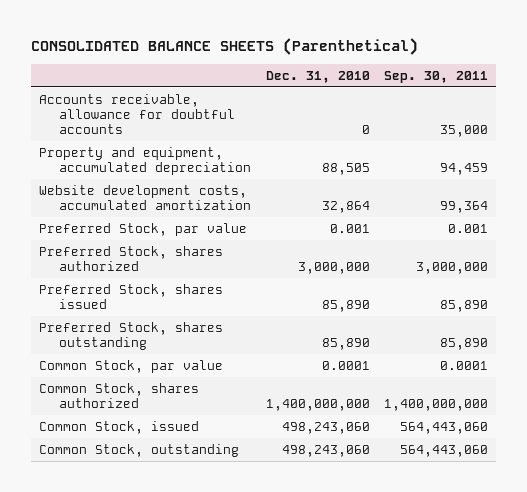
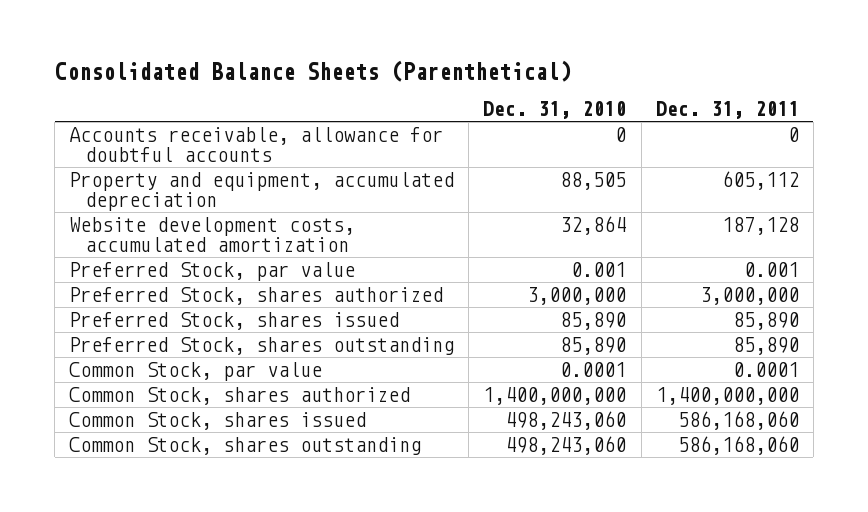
- CONSOLIDATED BALANCE SHEETS (Parenthetical)
+ Consolidated Balance Sheets (Parenthetical)
- | Dec. 31, 2010 | Sep. 30, 2011
+ | Dec. 31, 2010 | Dec. 31, 2011
- Common Stock, issued | 498,243,060 | 564,443,060
- Common Stock, outstanding | 498,243,060 | 564,443,060
+ Common Stock, shares issued | 498,243,060 | 586,168,060
+ Common Stock, shares outstanding | 498,243,060 | 586,168,060

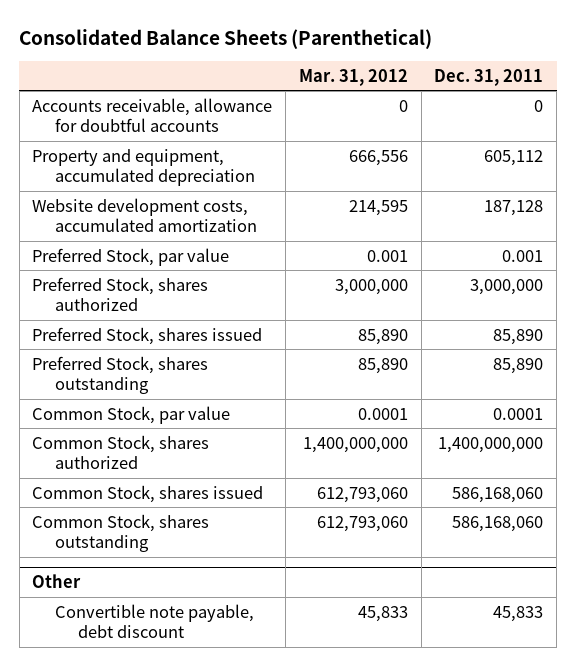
- | Dec. 31, 2010 | Dec. 31, 2011
+ | Mar. 31, 2012 | Dec. 31, 2011
+ Other
+ Convertible note payable, debt discount | 45,833 | 45,833

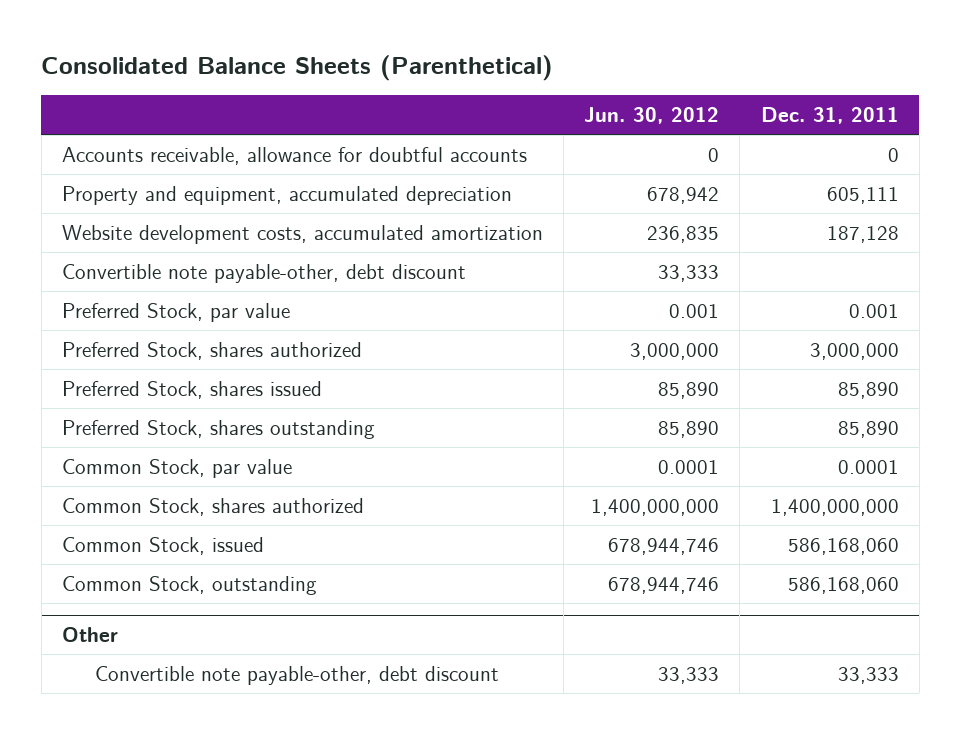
- | Mar. 31, 2012 | Dec. 31, 2011
+ | Jun. 30, 2012 | Dec. 31, 2011
- Property and equipment, accumulated depreciation | 666,556 | 605,112
+ Property and equipment, accumulated depreciation | 678,942 | 605,111
+ Convertible note payable-other, debt discount | 33,333 |
- Common Stock, shares issued | 612,793,060 | 586,168,060
- Common Stock, shares outstanding | 612,793,060 | 586,168,060
+ Common Stock, issued | 678,944,746 | 586,168,060
+ Common Stock, outstanding | 678,944,746 | 586,168,060
@ Other
- Convertible note payable, debt discount | 45,833 | 45,833
+ Convertible note payable-other, debt discount | 33,333 | 33,333

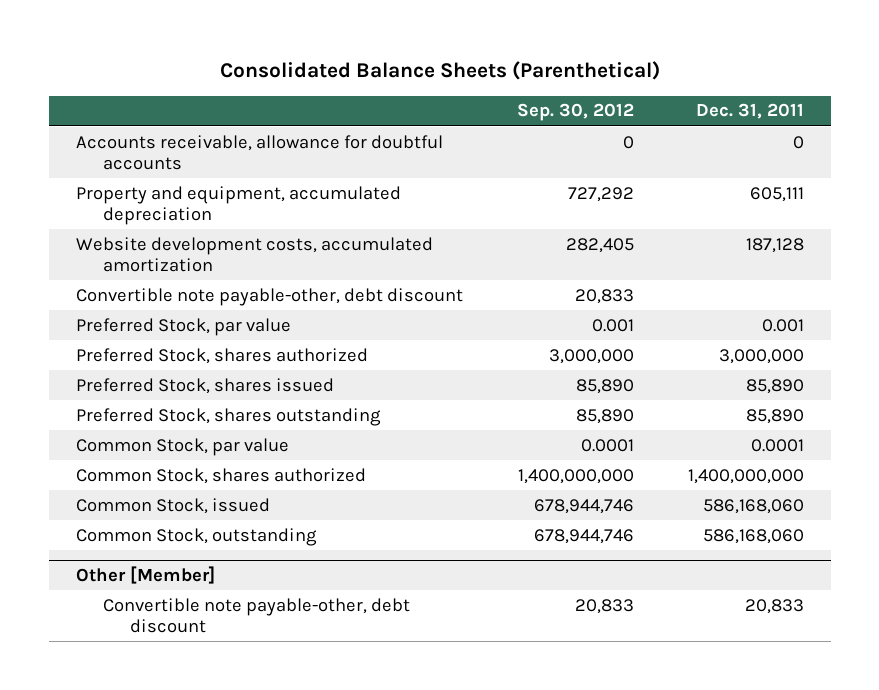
- | Jun. 30, 2012 | Dec. 31, 2011
+ | Sep. 30, 2012 | Dec. 31, 2011
- Other
- Convertible note payable-other, debt discount | 33,333 | 33,333
+ Other [Member]
+ Convertible note payable-other, debt discount | 20,833 | 20,833

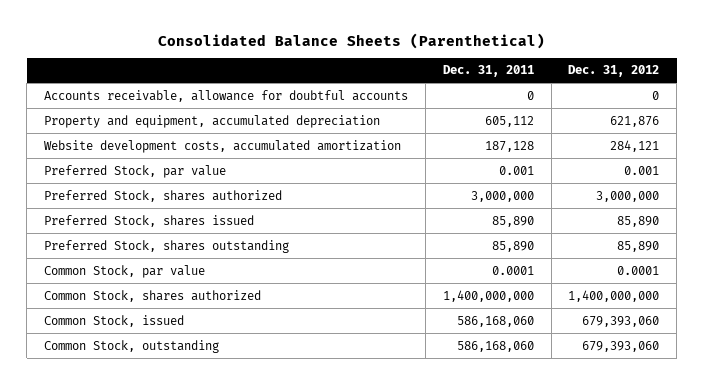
- | Sep. 30, 2012 | Dec. 31, 2011
+ | Dec. 31, 2011 | Dec. 31, 2012
- Property and equipment, accumulated depreciation | 727,292 | 605,111
+ Property and equipment, accumulated depreciation | 605,112 | 621,876
- Convertible note payable-other, debt discount | 20,833 |
- Other [Member]
- Convertible note payable-other, debt discount | 20,833 | 20,833

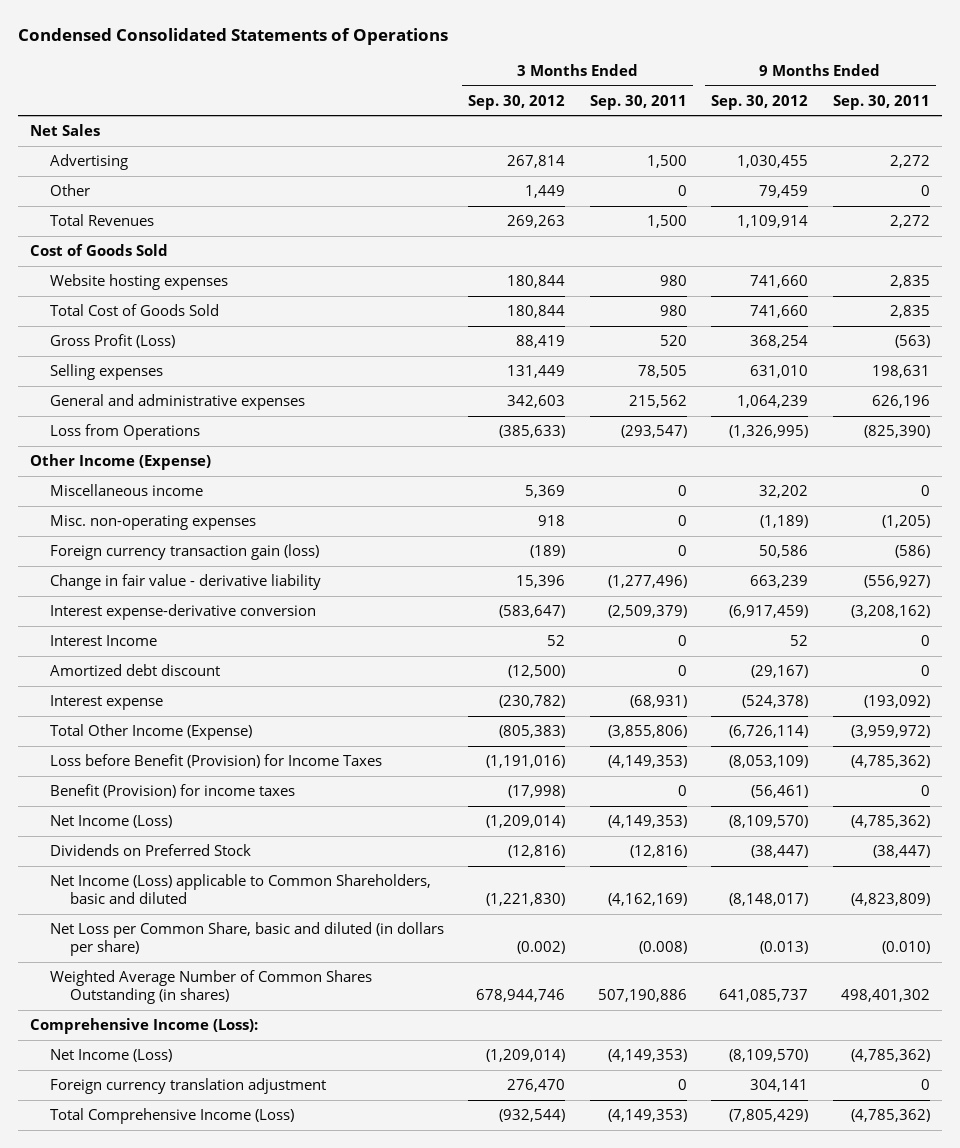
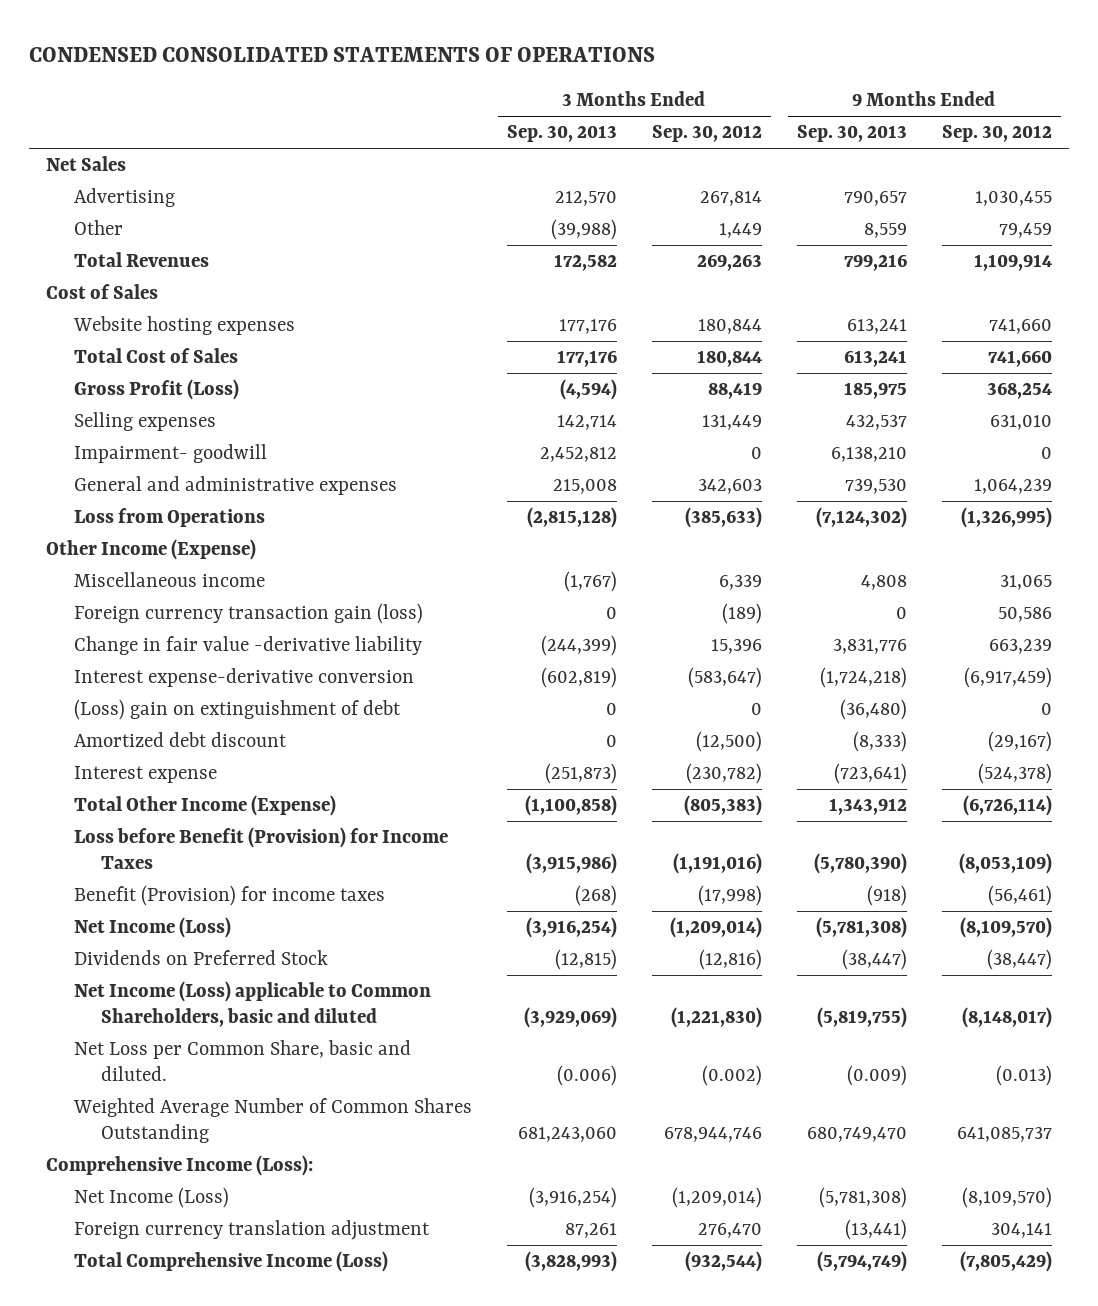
- Condensed Consolidated Statements of Operations
+ CONDENSED CONSOLIDATED STATEMENTS OF OPERATIONS
- | 3 Months Ended Sep. 30, 2012 | 3 Months Ended Sep. 30, 2011 | 9 Months Ended Sep. 30, 2012 | 9 Months Ended Sep. 30, 2011
+ | 3 Months Ended Sep. 30, 2013 | 3 Months Ended Sep. 30, 2012 | 9 Months Ended Sep. 30, 2013 | 9 Months Ended Sep. 30, 2012
- Cost of Goods Sold
+ Cost of Sales
- Total Cost of Goods Sold | 180,844 | 980 | 741,660 | 2,835
+ Total Cost of Sales | 177,176 | 180,844 | 613,241 | 741,660
+ Impairment- goodwill | 2,452,812 | 0 | 6,138,210 | 0
- Miscellaneous income | 5,369 | 0 | 32,202 | 0
- Misc. non-operating expenses | 918 | 0 | (1,189) | (1,205)
+ Miscellaneous income | (1,767) | 6,339 | 4,808 | 31,065
- Change in fair value - derivative liability | 15,396 | (1,277,496) | 663,239 | (556,927)
+ Change in fair value -derivative liability | (244,399) | 15,396 | 3,831,776 | 663,239
- Interest Income | 52 | 0 | 52 | 0
+ (Loss) gain on extinguishment of debt | 0 | 0 | (36,480) | 0
- Net Loss per Common Share, basic and diluted (in dollars per share) | (0.002) | (0.008) | (0.013) | (0.010)
- Weighted Average Number of Common Shares Outstanding (in shares) | 678,944,746 | 507,190,886 | 641,085,737 | 498,401,302
+ Net Loss per Common Share, basic and diluted. | (0.006) | (0.002) | (0.009) | (0.013)
+ Weighted Average Number of Common Shares Outstanding | 681,243,060 | 678,944,746 | 680,749,470 | 641,085,737

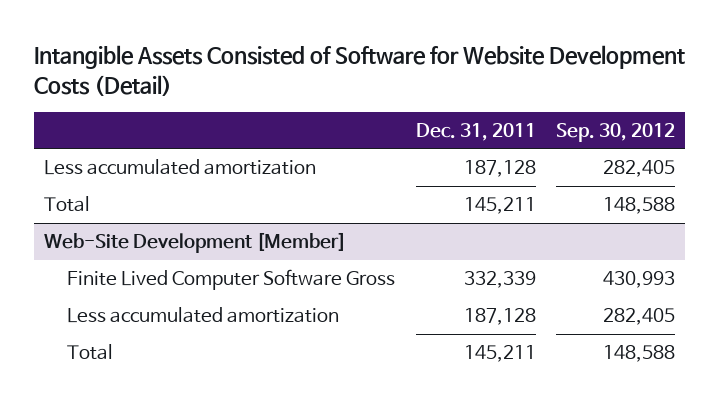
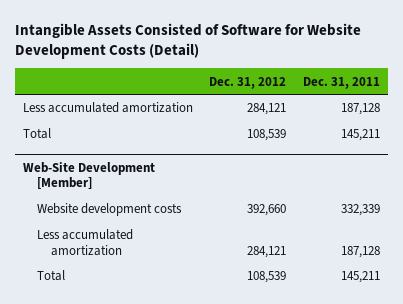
- | Dec. 31, 2011 | Sep. 30, 2012
+ | Dec. 31, 2012 | Dec. 31, 2011
@ Web-Site Development [Member]
- Finite Lived Computer Software Gross | 332,339 | 430,993
+ Website development costs | 392,660 | 332,339

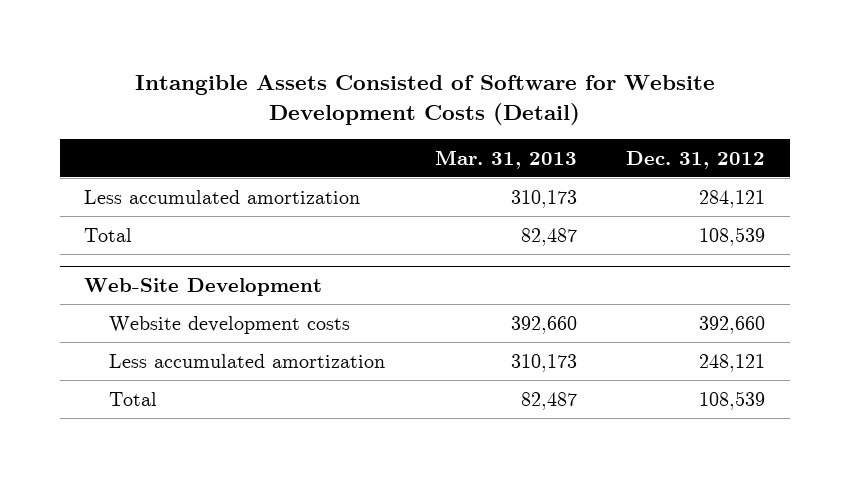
- | Dec. 31, 2012 | Dec. 31, 2011
+ | Mar. 31, 2013 | Dec. 31, 2012
- Web-Site Development [Member]
+ Web-Site Development
- Less accumulated amortization | 284,121 | 187,128
+ Less accumulated amortization | 310,173 | 248,121

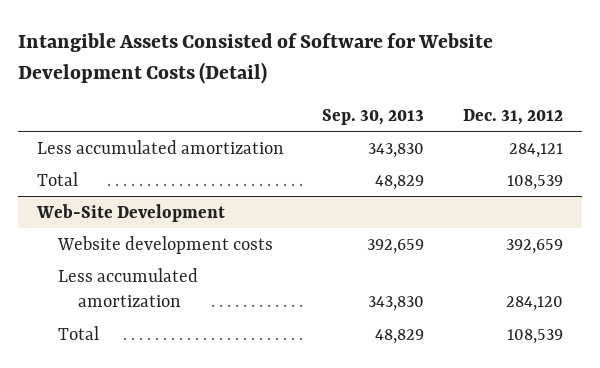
- | Mar. 31, 2013 | Dec. 31, 2012
+ | Sep. 30, 2013 | Dec. 31, 2012
@ Web-Site Development
- Website development costs | 392,660 | 392,660
- Less accumulated amortization | 310,173 | 248,121
+ Website development costs | 392,659 | 392,659
+ Less accumulated amortization | 343,830 | 284,120

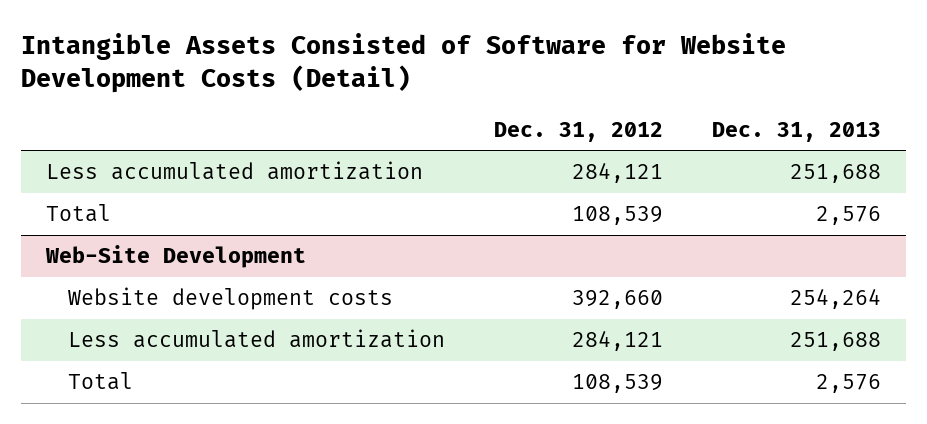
- | Sep. 30, 2013 | Dec. 31, 2012
+ | Dec. 31, 2012 | Dec. 31, 2013
@ Web-Site Development
- Website development costs | 392,659 | 392,659
- Less accumulated amortization | 343,830 | 284,120
+ Website development costs | 392,660 | 254,264
+ Less accumulated amortization | 284,121 | 251,688

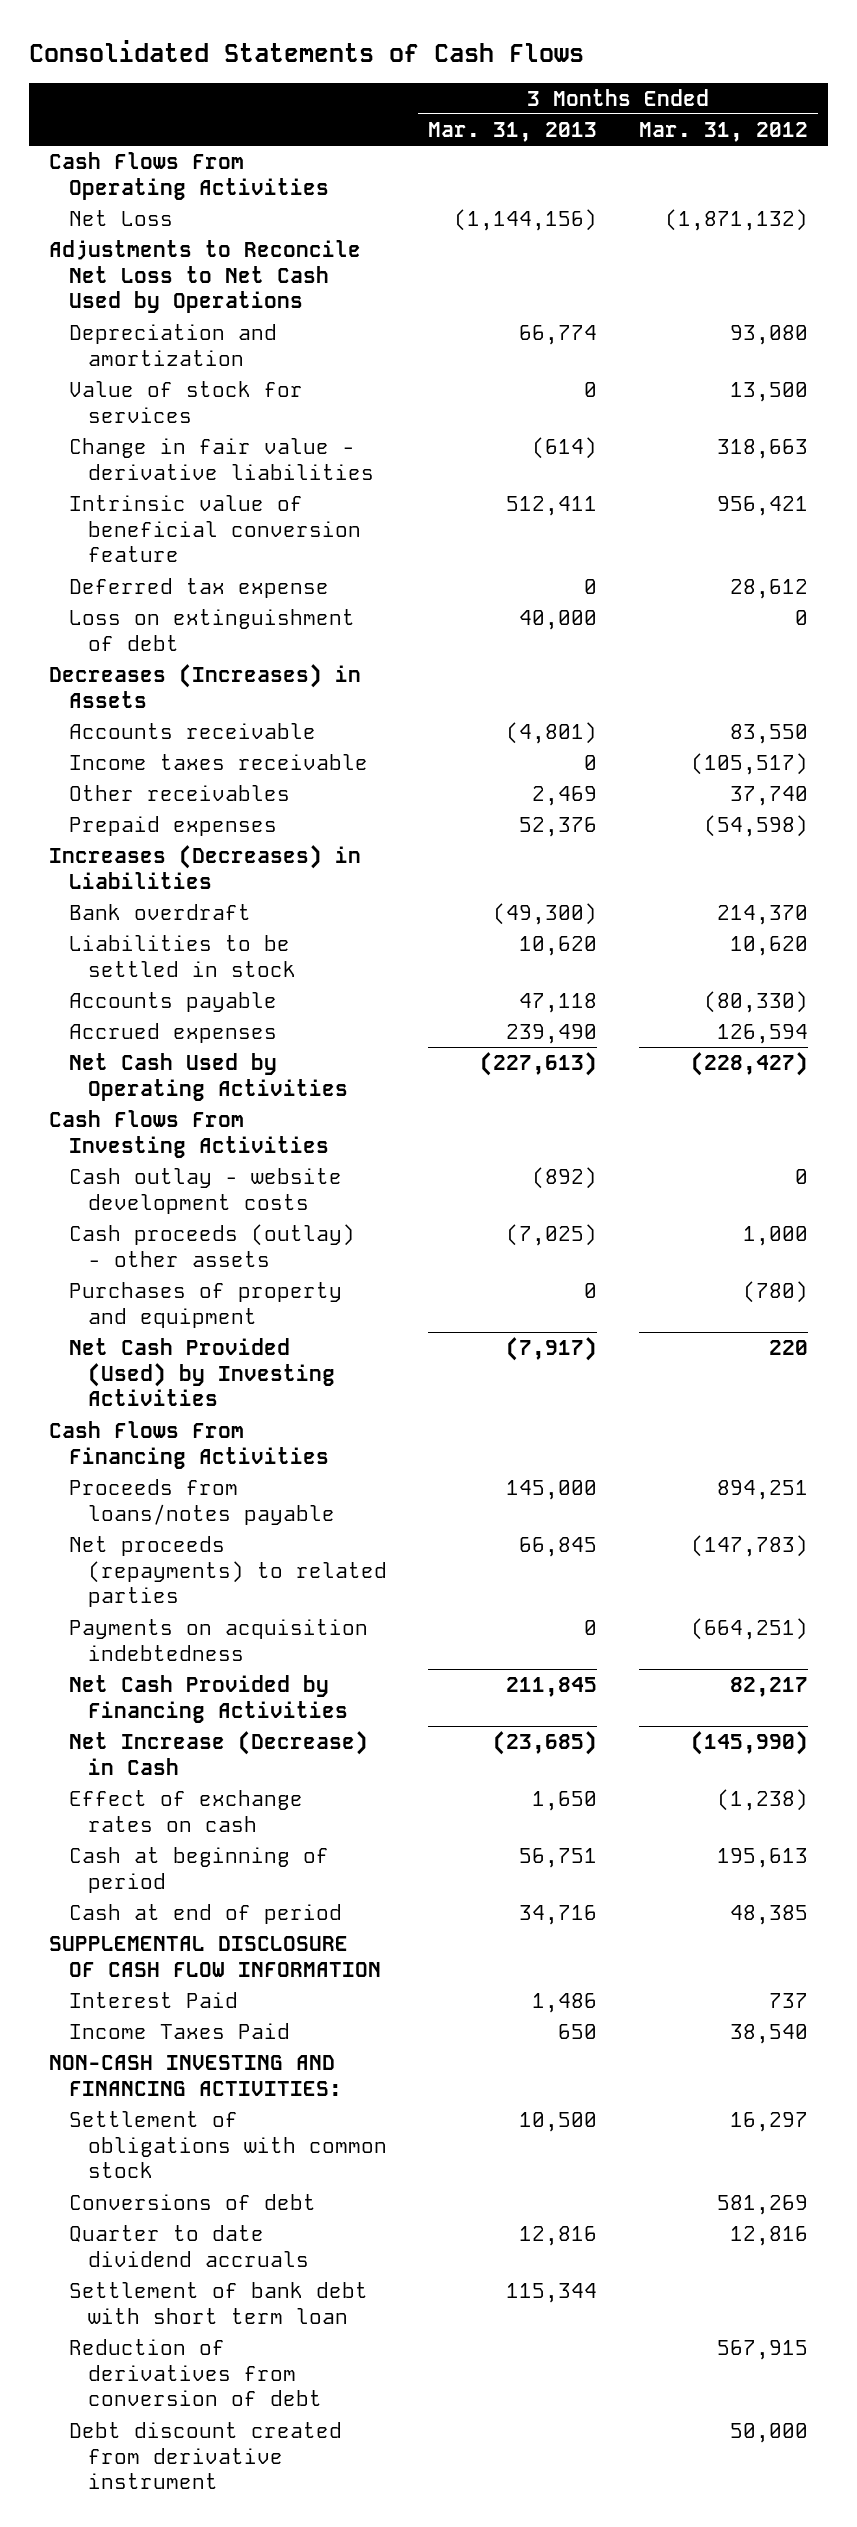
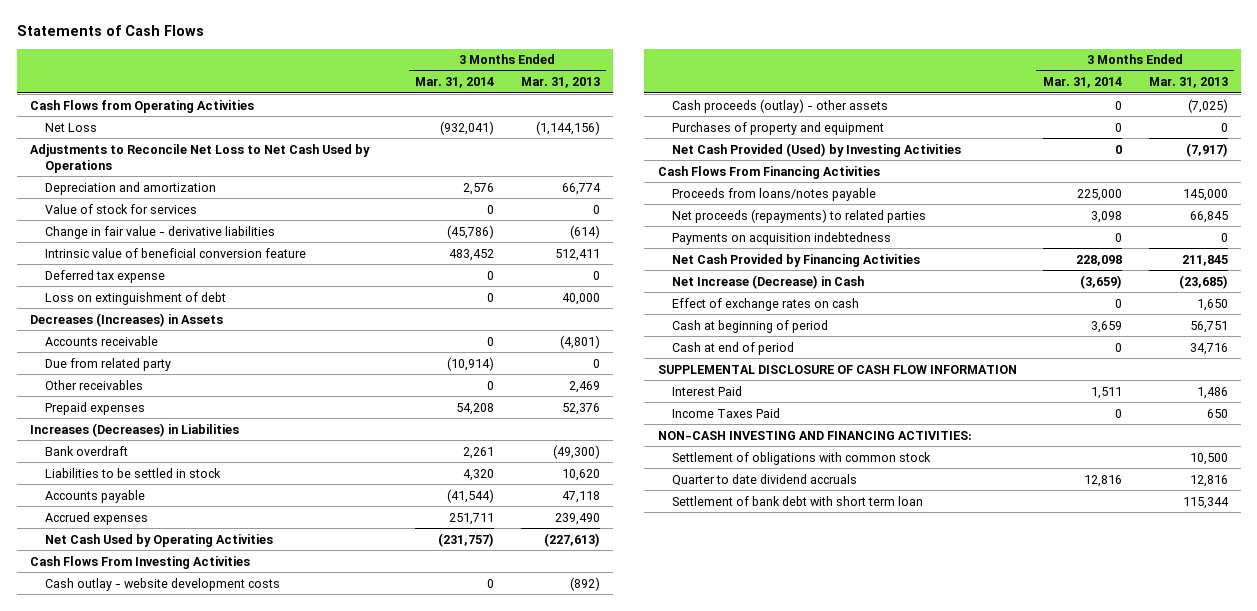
- Consolidated Statements of Cash Flows
+ Statements of Cash Flows
- | 3 Months Ended Mar. 31, 2013 | 3 Months Ended Mar. 31, 2012
+ | 3 Months Ended Mar. 31, 2014 | 3 Months Ended Mar. 31, 2013
- Cash Flows From Operating Activities
+ Cash Flows from Operating Activities
- Income taxes receivable | 0 | (105,517)
+ Due from related party | (10,914) | 0
- Conversions of debt | | 581,269
- Reduction of derivatives from conversion of debt | | 567,915
- Debt discount created from derivative instrument | | 50,000

